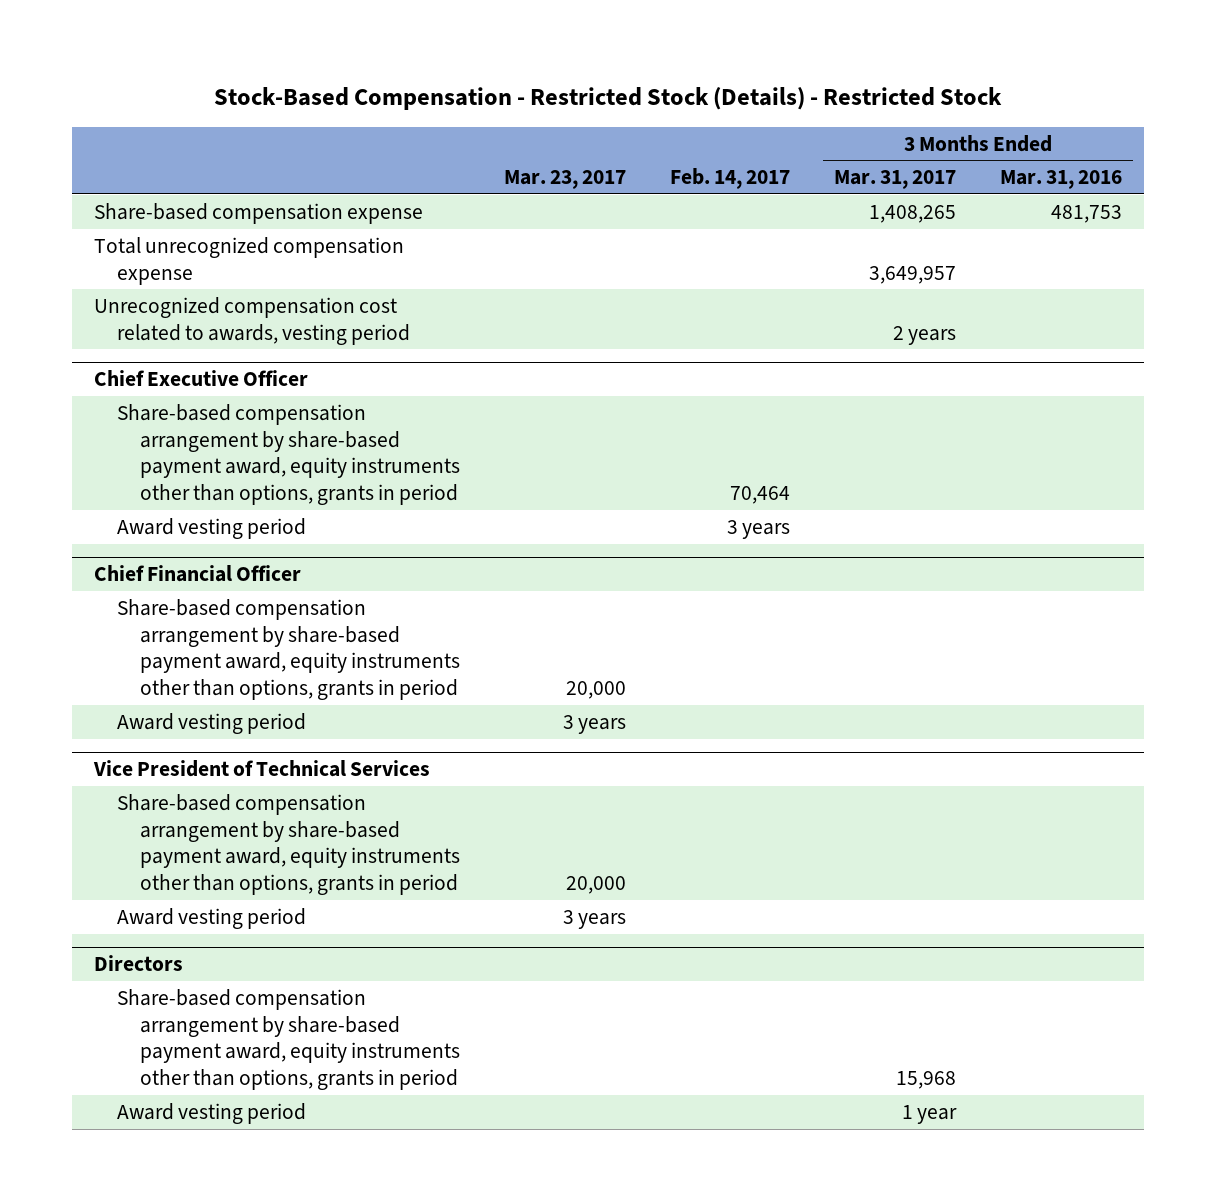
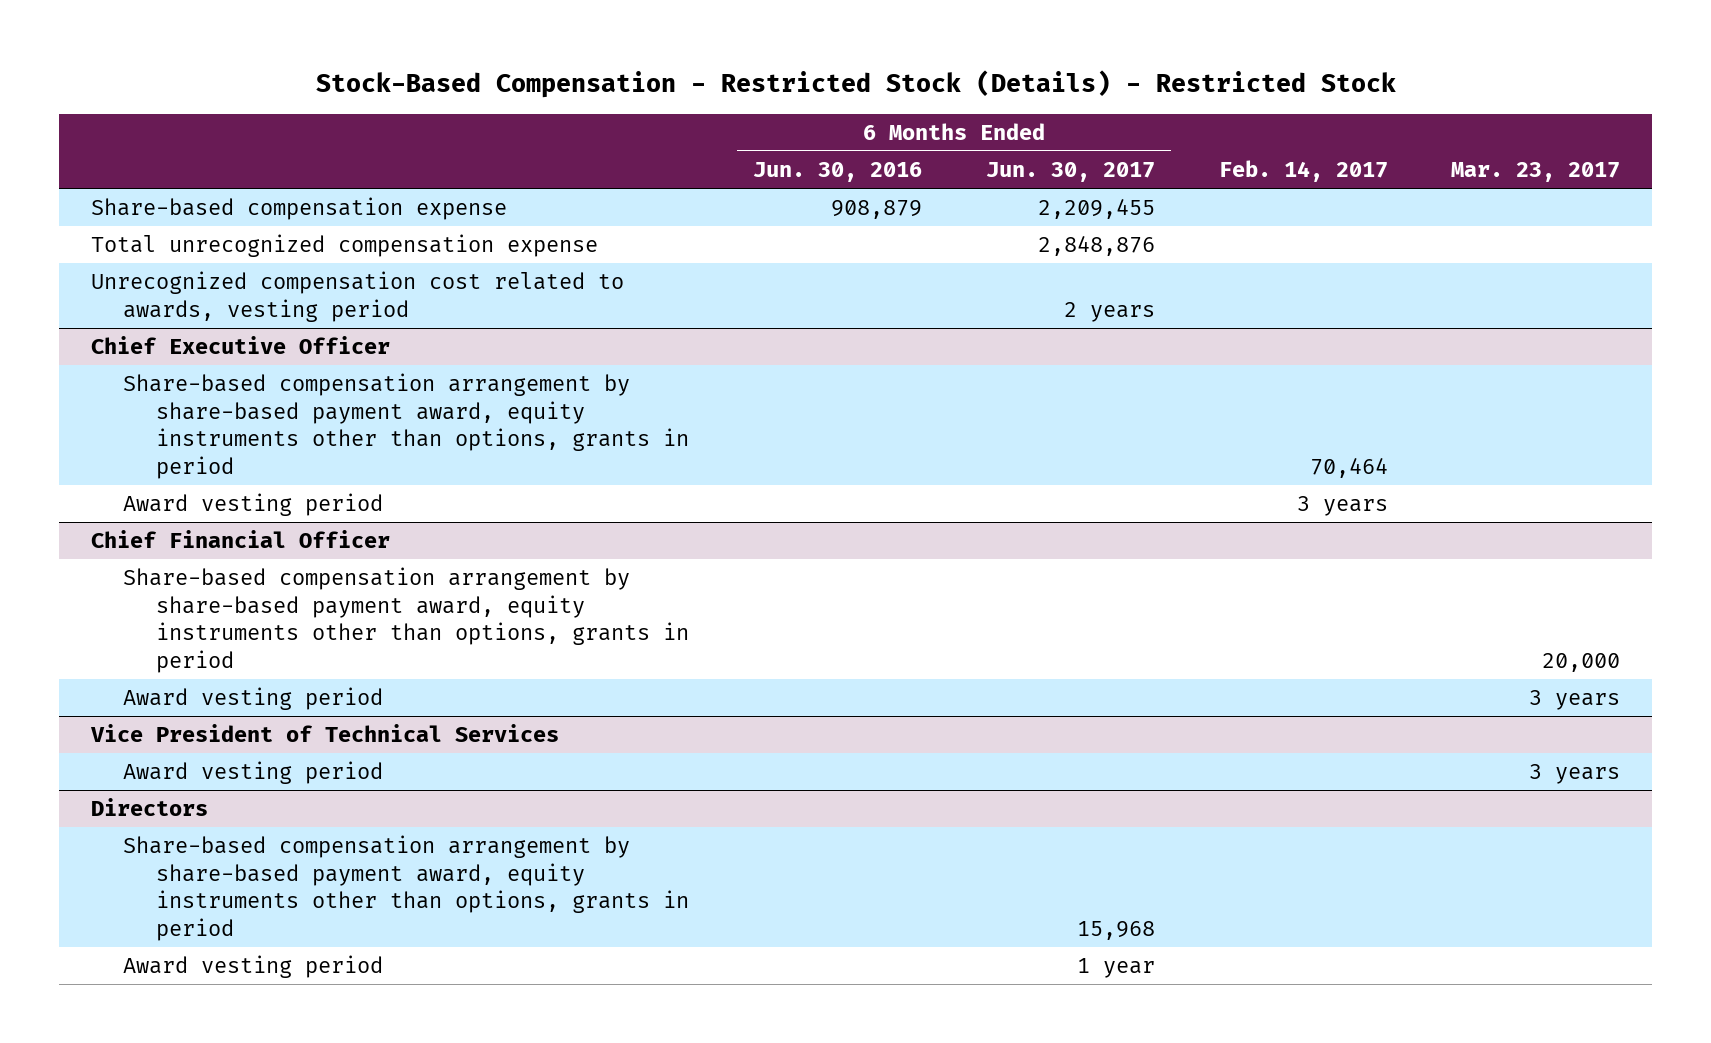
- | Mar. 23, 2017 | Feb. 14, 2017 | 3 Months Ended Mar. 31, 2017 | 3 Months Ended Mar. 31, 2016
+ | 6 Months Ended Jun. 30, 2016 | 6 Months Ended Jun. 30, 2017 | Feb. 14, 2017 | Mar. 23, 2017
@ Vice President of Technical Services
- Share-based compensation arrangement by share-based payment award, equity instruments other than options, grants in period | 20,000 | | |

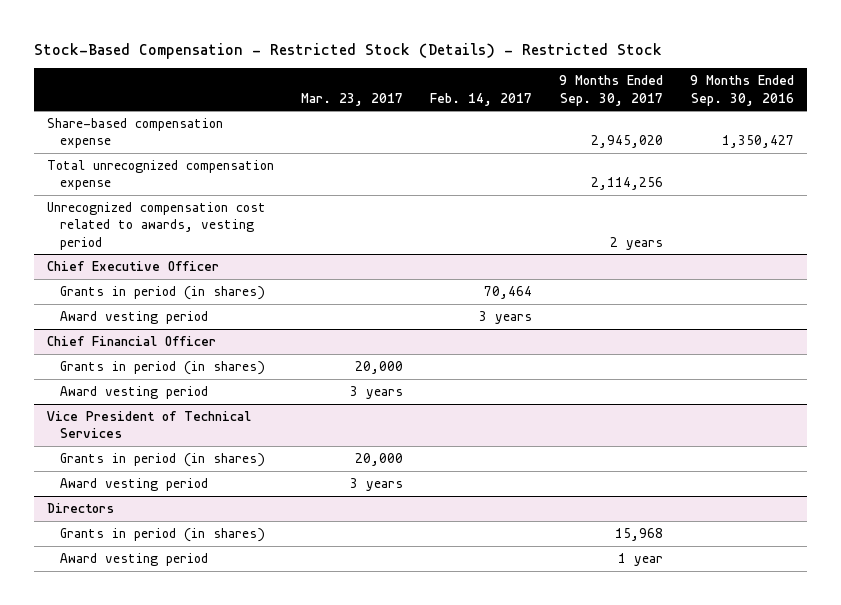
- | 6 Months Ended Jun. 30, 2016 | 6 Months Ended Jun. 30, 2017 | Feb. 14, 2017 | Mar. 23, 2017
+ | Mar. 23, 2017 | Feb. 14, 2017 | 9 Months Ended Sep. 30, 2017 | 9 Months Ended Sep. 30, 2016
@ Chief Executive Officer
- Share-based compensation arrangement by share-based payment award, equity instruments other than options, grants in period | | | 70,464 |
+ Grants in period (in shares) | | 70,464 | |
@ Chief Financial Officer
- Share-based compensation arrangement by share-based payment award, equity instruments other than options, grants in period | | | | 20,000
+ Grants in period (in shares) | 20,000 | | |
@ Vice President of Technical Services
+ Grants in period (in shares) | 20,000 | | |
@ Directors
- Share-based compensation arrangement by share-based payment award, equity instruments other than options, grants in period | | 15,968 | |
+ Grants in period (in shares) | | | 15,968 |

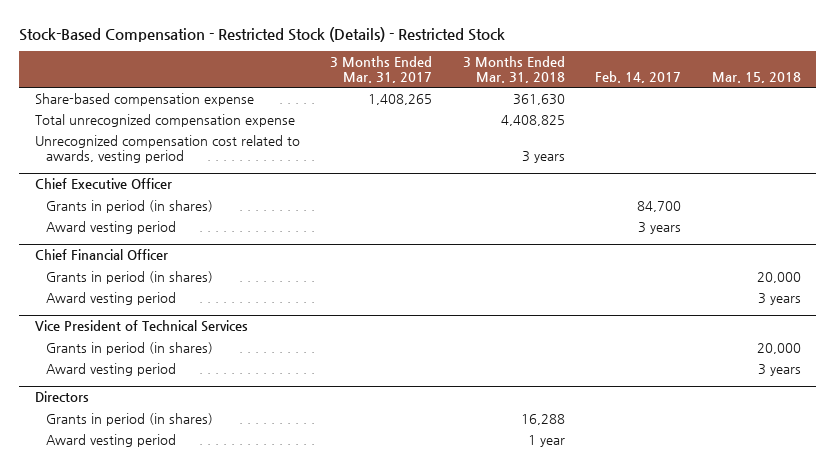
- | Mar. 23, 2017 | Feb. 14, 2017 | 9 Months Ended Sep. 30, 2017 | 9 Months Ended Sep. 30, 2016
+ | 3 Months Ended Mar. 31, 2017 | 3 Months Ended Mar. 31, 2018 | Feb. 14, 2017 | Mar. 15, 2018
@ Chief Executive Officer
- Grants in period (in shares) | | 70,464 | |
+ Grants in period (in shares) | | | 84,700 |

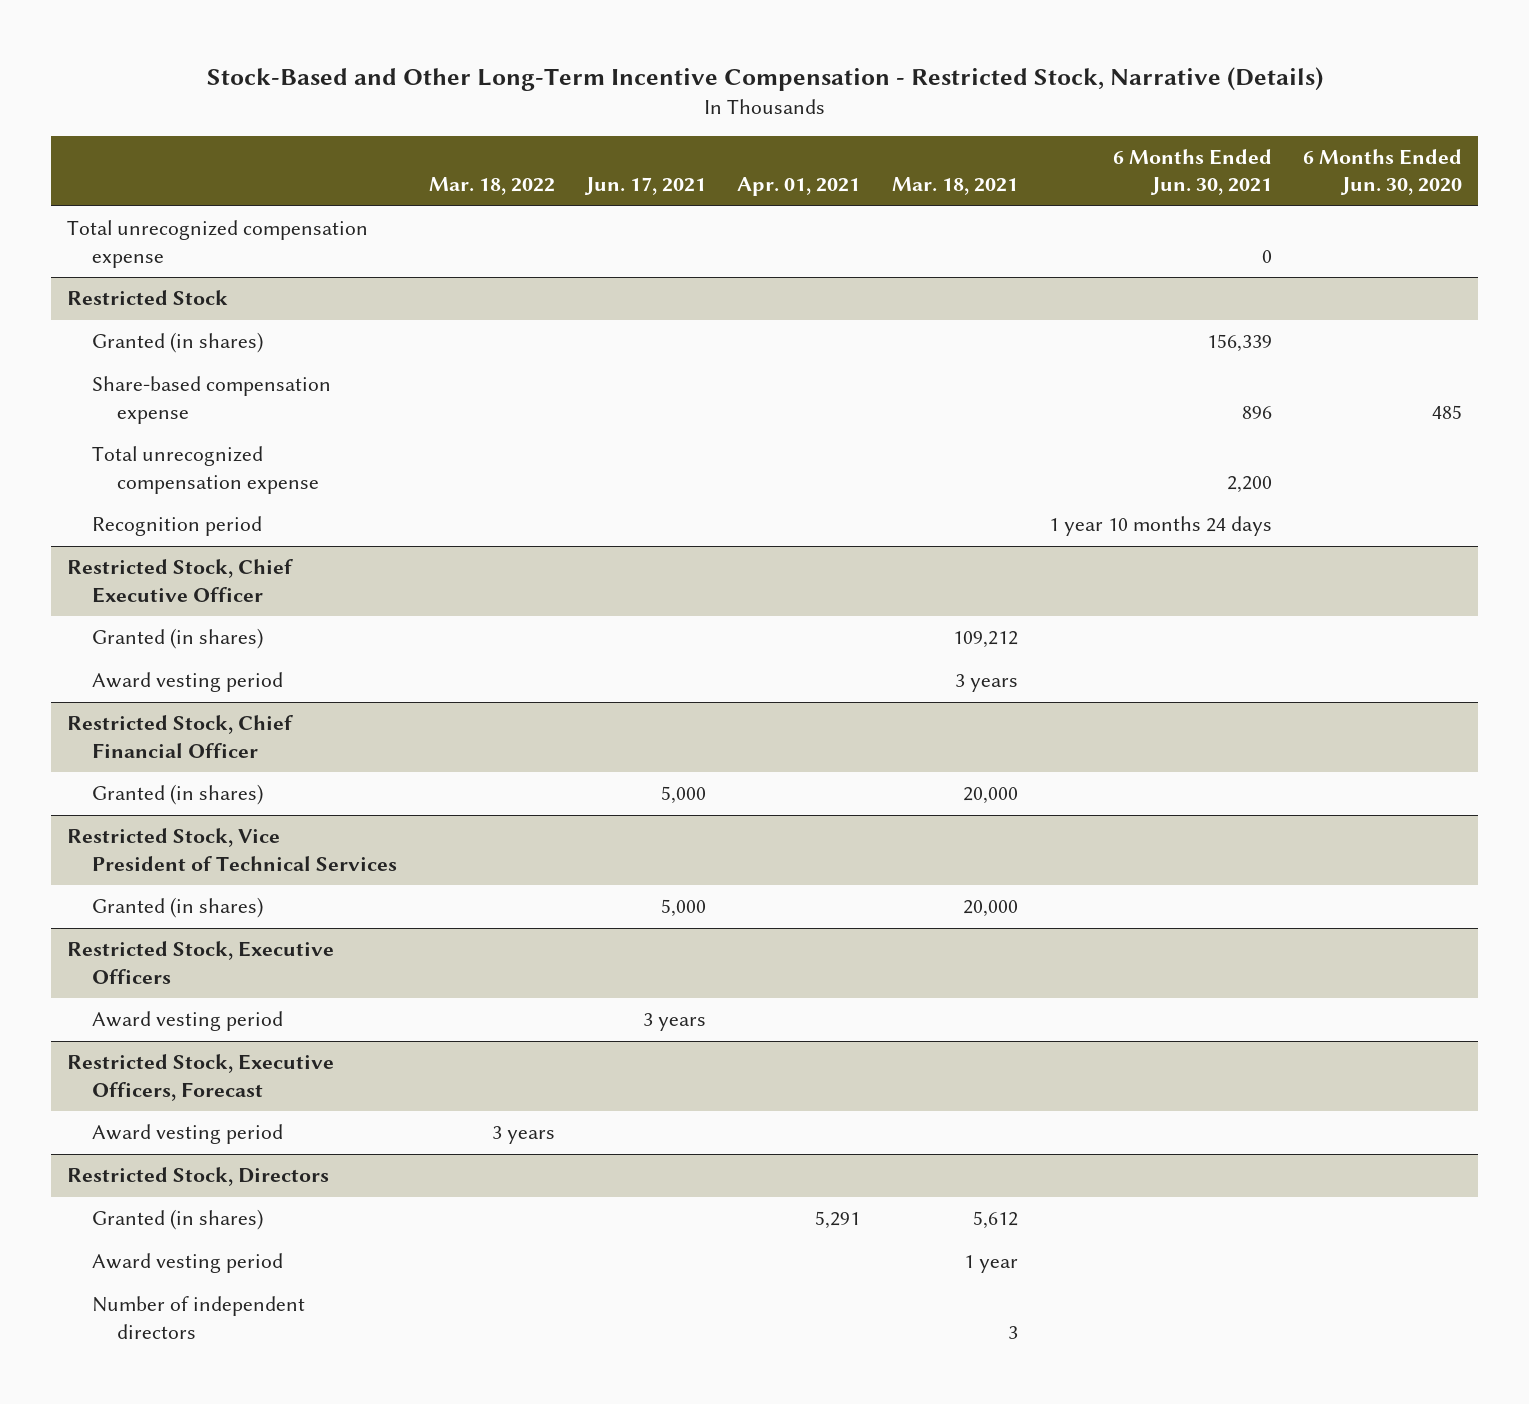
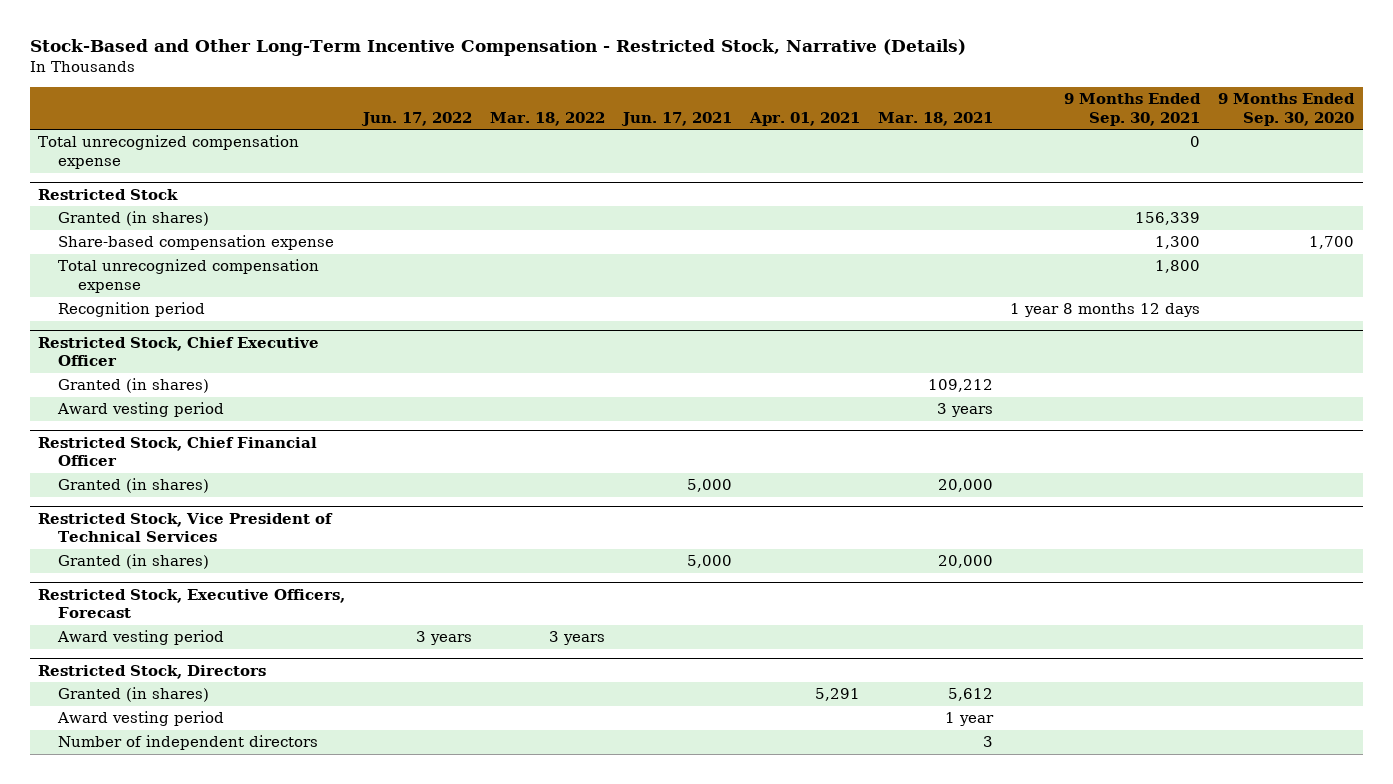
- | Mar. 18, 2022 | Jun. 17, 2021 | Apr. 01, 2021 | Mar. 18, 2021 | 6 Months Ended Jun. 30, 2021 | 6 Months Ended Jun. 30, 2020
+ | Jun. 17, 2022 | Mar. 18, 2022 | Jun. 17, 2021 | Apr. 01, 2021 | Mar. 18, 2021 | 9 Months Ended Sep. 30, 2021 | 9 Months Ended Sep. 30, 2020
- Restricted Stock, Executive Officers
- Award vesting period | | 3 years | | | |

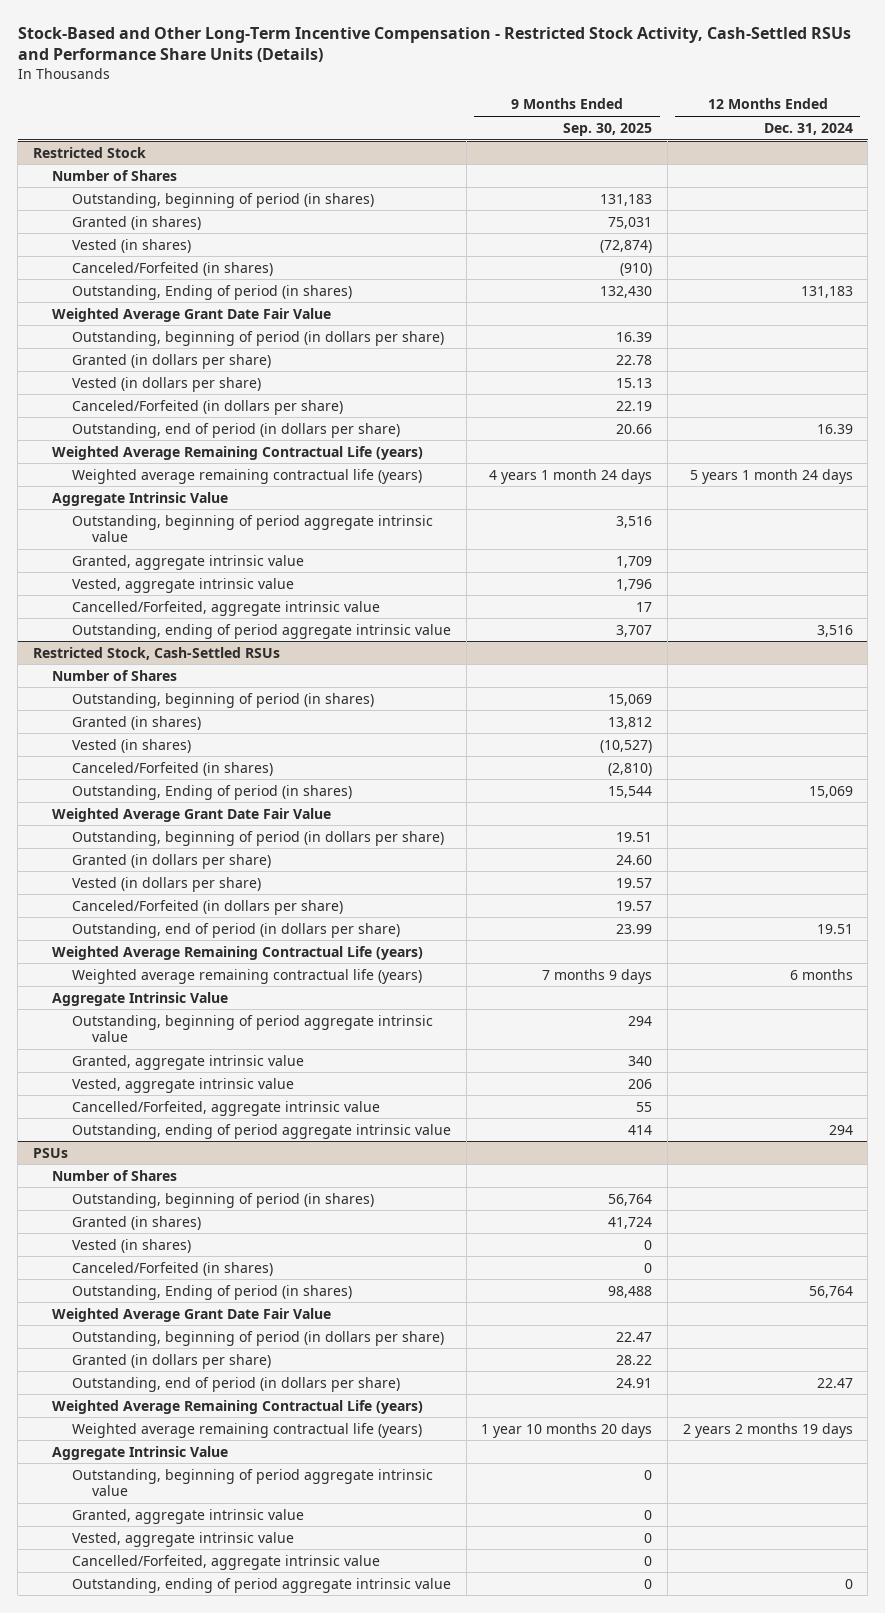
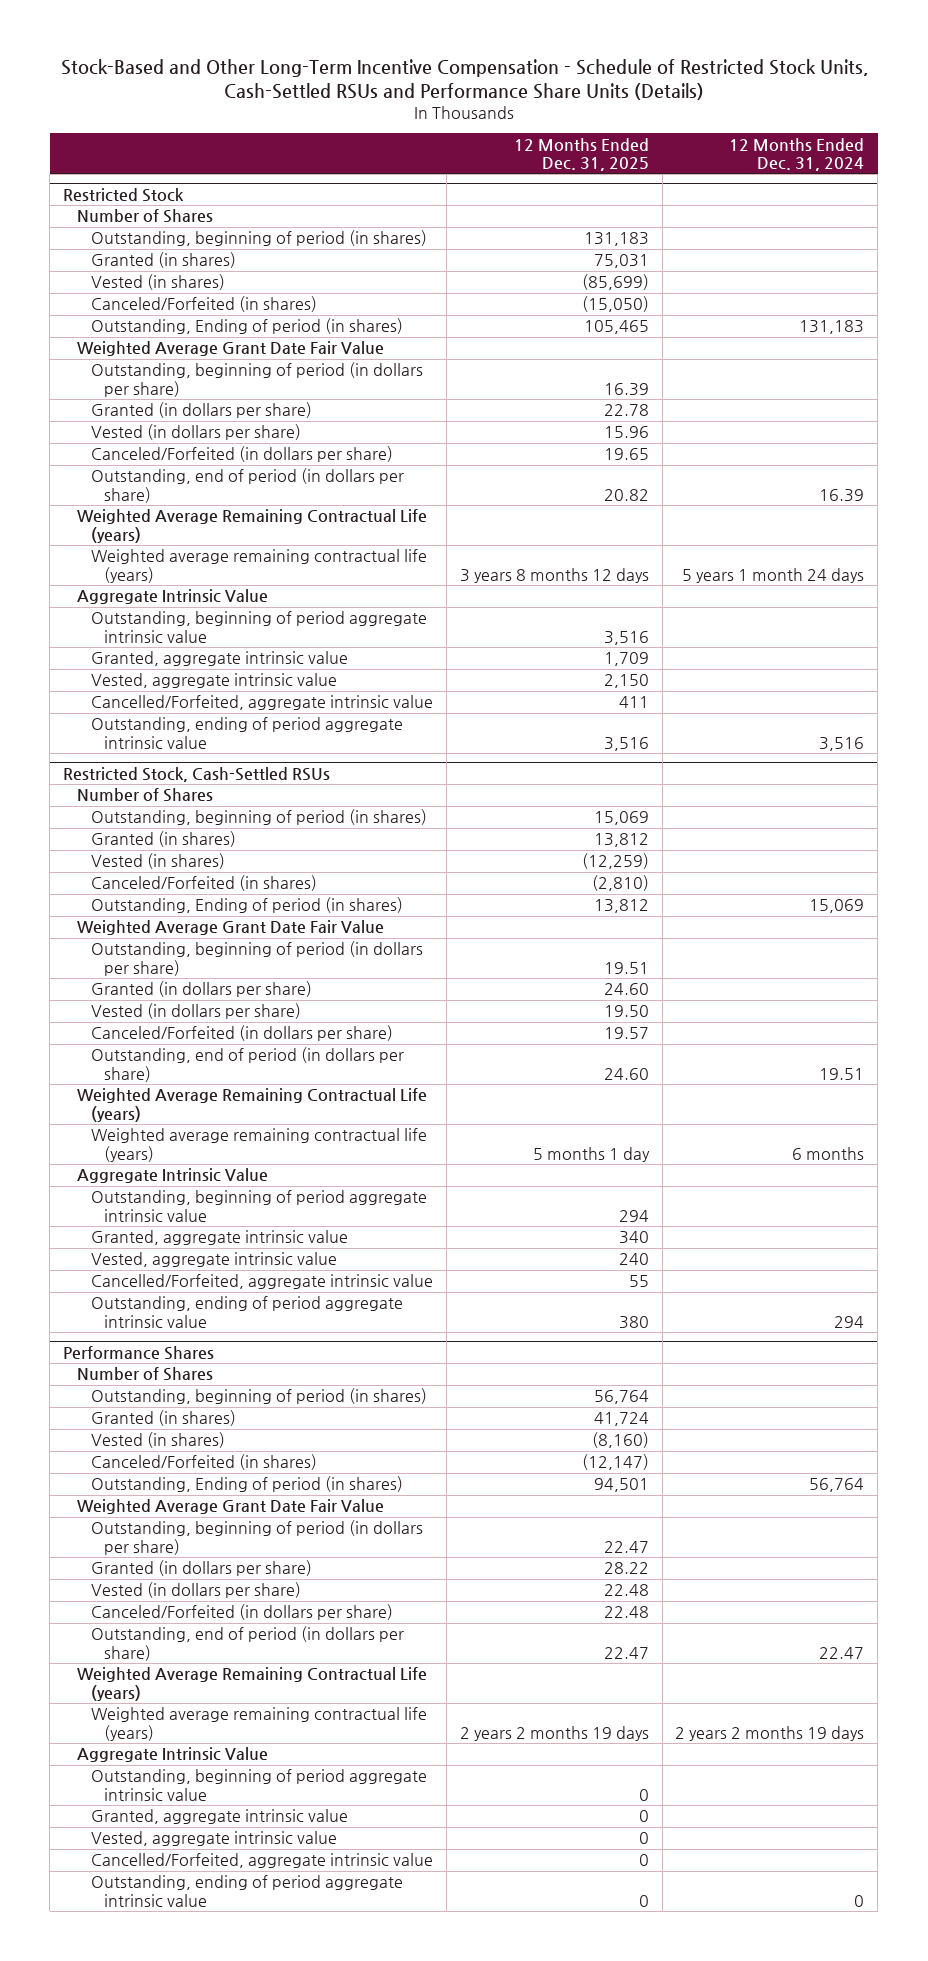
- Stock-Based and Other Long-Term Incentive Compensation - Restricted Stock Activity, Cash-Settled RSUs and Performance Share Units (Details)
+ Stock-Based and Other Long-Term Incentive Compensation - Schedule of Restricted Stock Units, Cash-Settled RSUs and Performance Share Units (Details)
- | 9 Months Ended Sep. 30, 2025 | 12 Months Ended Dec. 31, 2024
+ | 12 Months Ended Dec. 31, 2025 | 12 Months Ended Dec. 31, 2024
- PSUs
+ Performance Shares
+ Vested (in dollars per share) | 22.48 |
+ Canceled/Forfeited (in dollars per share) | 22.48 |

